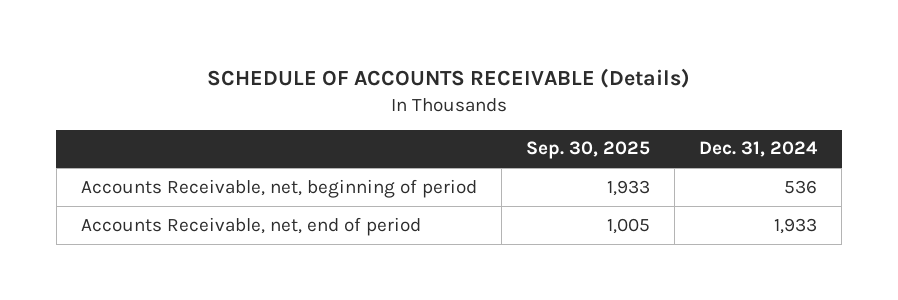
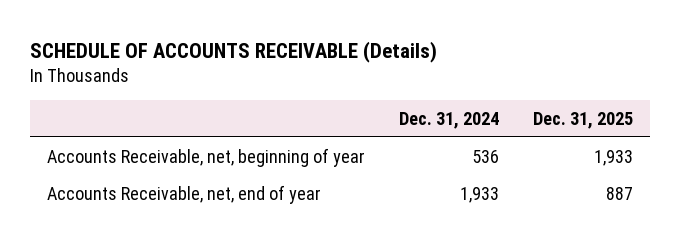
- | Sep. 30, 2025 | Dec. 31, 2024
+ | Dec. 31, 2024 | Dec. 31, 2025
- Accounts Receivable, net, beginning of period | 1,933 | 536
- Accounts Receivable, net, end of period | 1,005 | 1,933
+ Accounts Receivable, net, beginning of year | 536 | 1,933
+ Accounts Receivable, net, end of year | 1,933 | 887

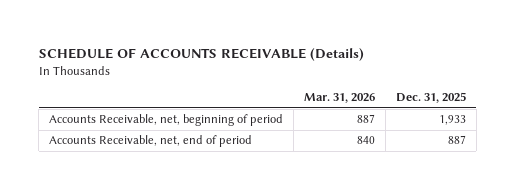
- | Dec. 31, 2024 | Dec. 31, 2025
+ | Mar. 31, 2026 | Dec. 31, 2025
- Accounts Receivable, net, beginning of year | 536 | 1,933
- Accounts Receivable, net, end of year | 1,933 | 887
+ Accounts Receivable, net, beginning of period | 887 | 1,933
+ Accounts Receivable, net, end of period | 840 | 887

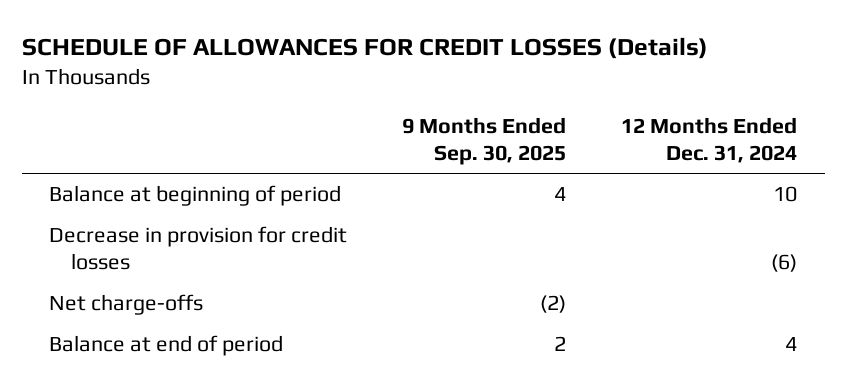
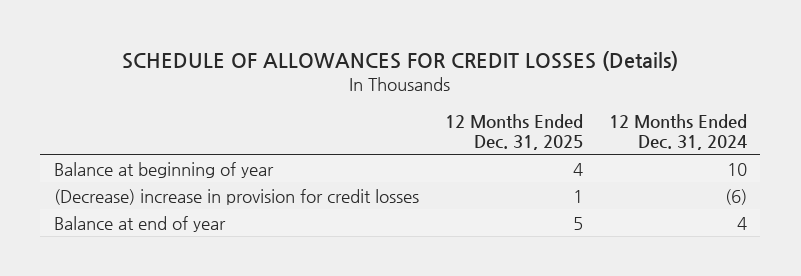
- | 9 Months Ended Sep. 30, 2025 | 12 Months Ended Dec. 31, 2024
+ | 12 Months Ended Dec. 31, 2025 | 12 Months Ended Dec. 31, 2024
- Balance at beginning of period | 4 | 10
- Decrease in provision for credit losses | | (6)
- Net charge-offs | (2) |
- Balance at end of period | 2 | 4
+ Balance at beginning of year | 4 | 10
+ (Decrease) increase in provision for credit losses | 1 | (6)
+ Balance at end of year | 5 | 4

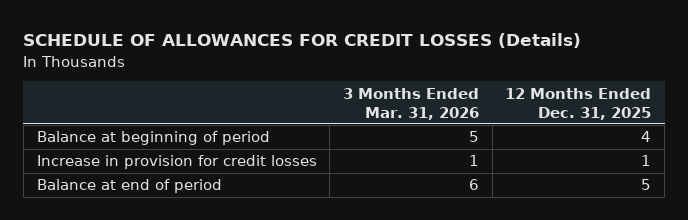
- | 12 Months Ended Dec. 31, 2025 | 12 Months Ended Dec. 31, 2024
+ | 3 Months Ended Mar. 31, 2026 | 12 Months Ended Dec. 31, 2025
- Balance at beginning of year | 4 | 10
- (Decrease) increase in provision for credit losses | 1 | (6)
- Balance at end of year | 5 | 4
+ Balance at beginning of period | 5 | 4
+ Increase in provision for credit losses | 1 | 1
+ Balance at end of period | 6 | 5

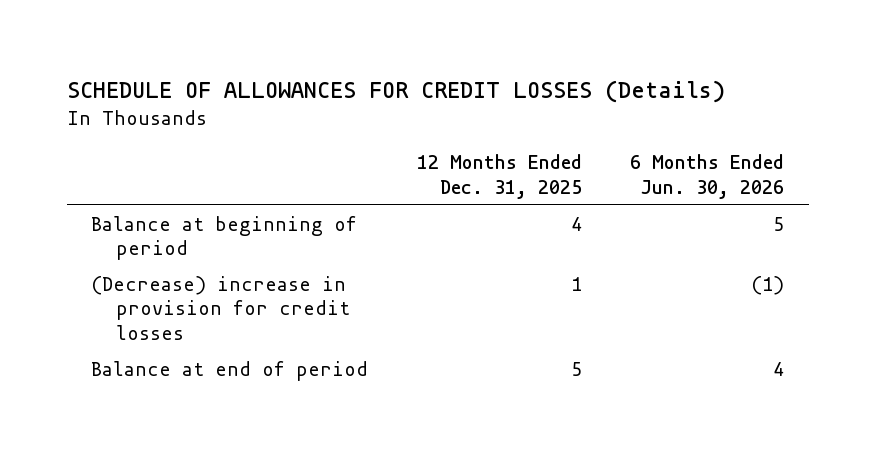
- | 3 Months Ended Mar. 31, 2026 | 12 Months Ended Dec. 31, 2025
+ | 12 Months Ended Dec. 31, 2025 | 6 Months Ended Jun. 30, 2026
- Increase in provision for credit losses | 1 | 1
+ (Decrease) increase in provision for credit losses | 1 | (1)

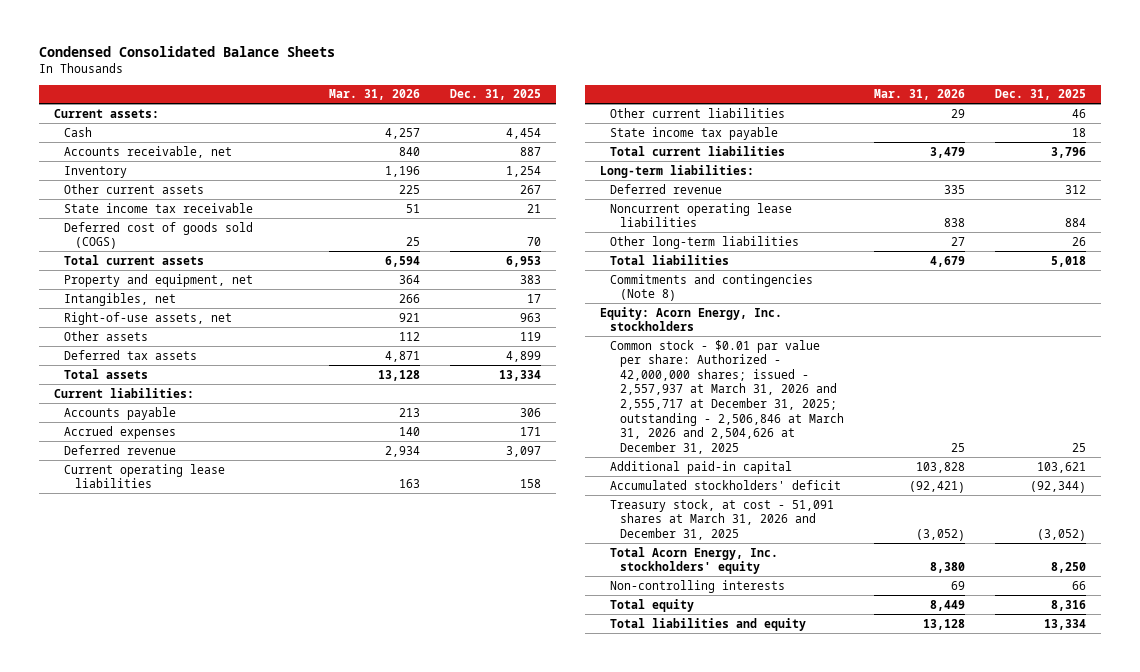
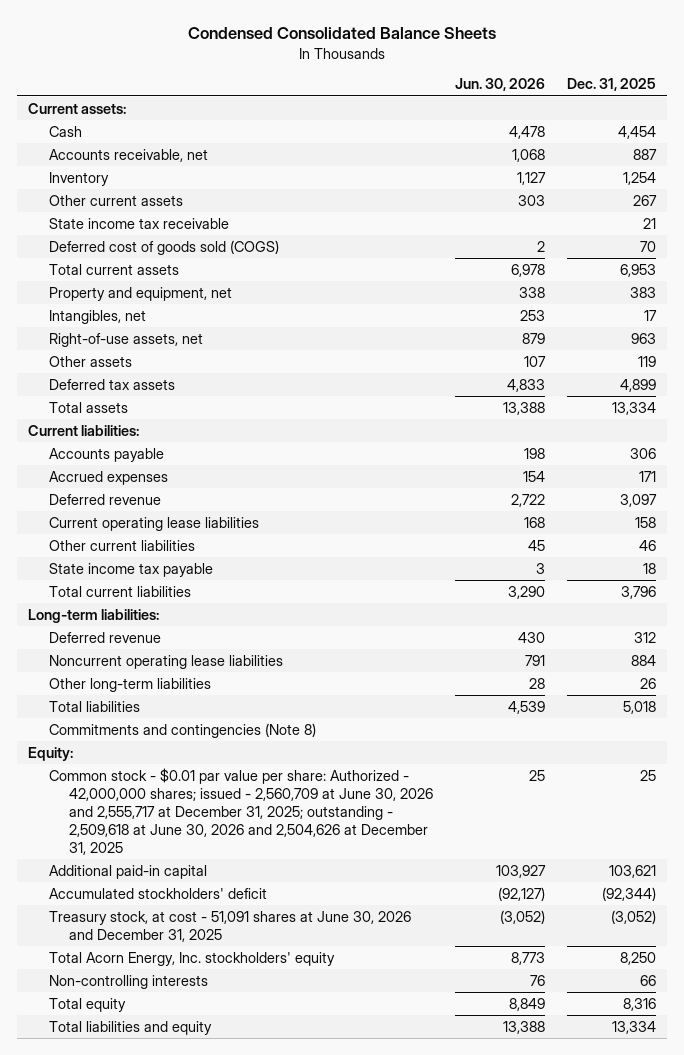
- | Mar. 31, 2026 | Dec. 31, 2025
+ | Jun. 30, 2026 | Dec. 31, 2025
- Equity: Acorn Energy, Inc. stockholders
- Common stock - $0.01 par value per share: Authorized - 42,000,000 shares; issued - 2,557,937 at March 31, 2026 and 2,555,717 at December 31, 2025; outstanding - 2,506,846 at March 31, 2026 and 2,504,626 at December 31, 2025 | 25 | 25
+ Equity:
+ Common stock - $0.01 par value per share: Authorized - 42,000,000 shares; issued - 2,560,709 at June 30, 2026 and 2,555,717 at December 31, 2025; outstanding - 2,509,618 at June 30, 2026 and 2,504,626 at December 31, 2025 | 25 | 25
- Treasury stock, at cost - 51,091 shares at March 31, 2026 and December 31, 2025 | (3,052) | (3,052)
+ Treasury stock, at cost - 51,091 shares at June 30, 2026 and December 31, 2025 | (3,052) | (3,052)

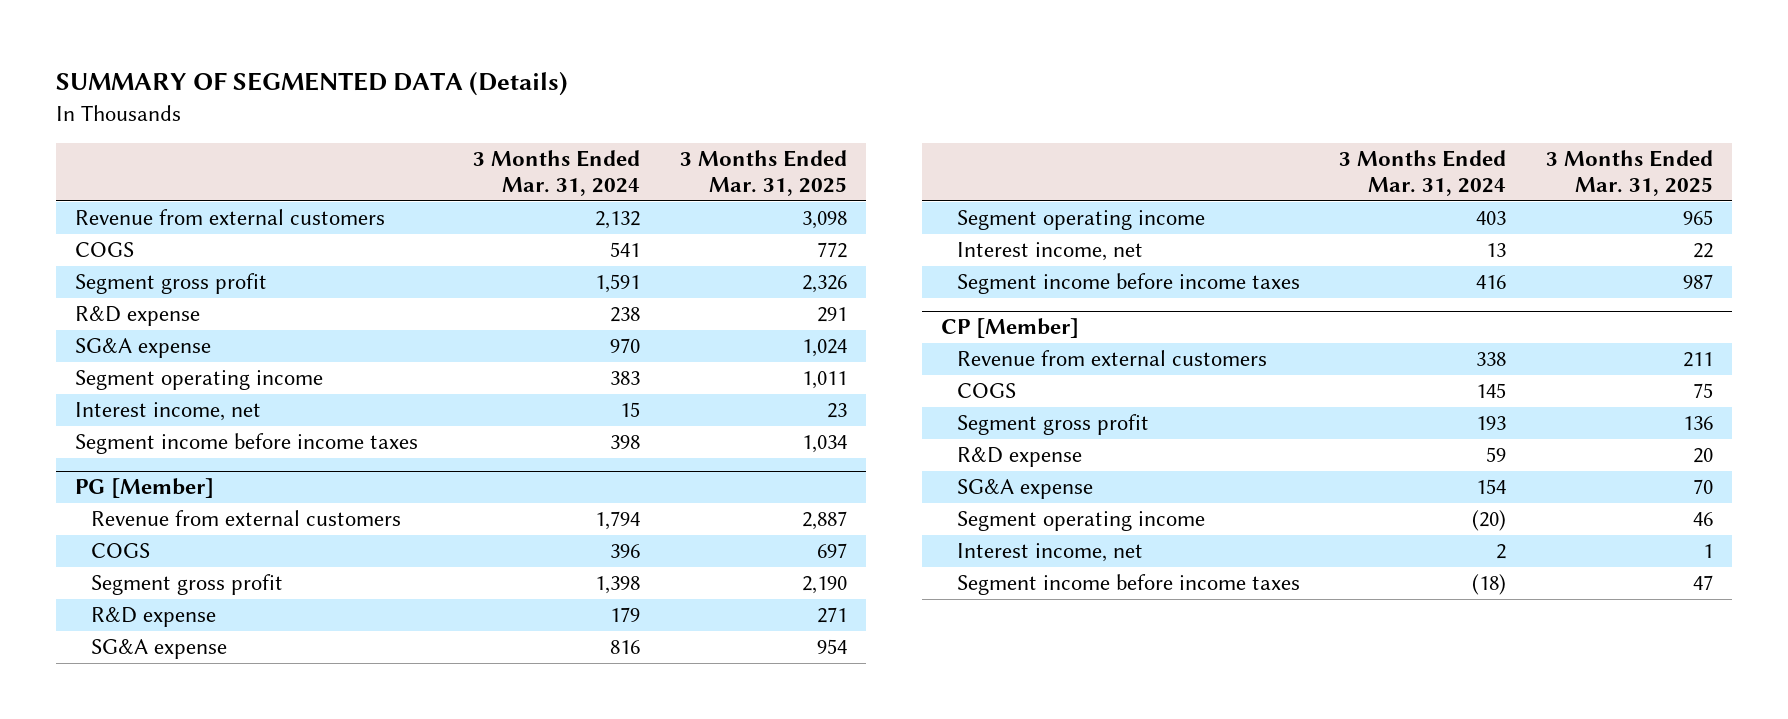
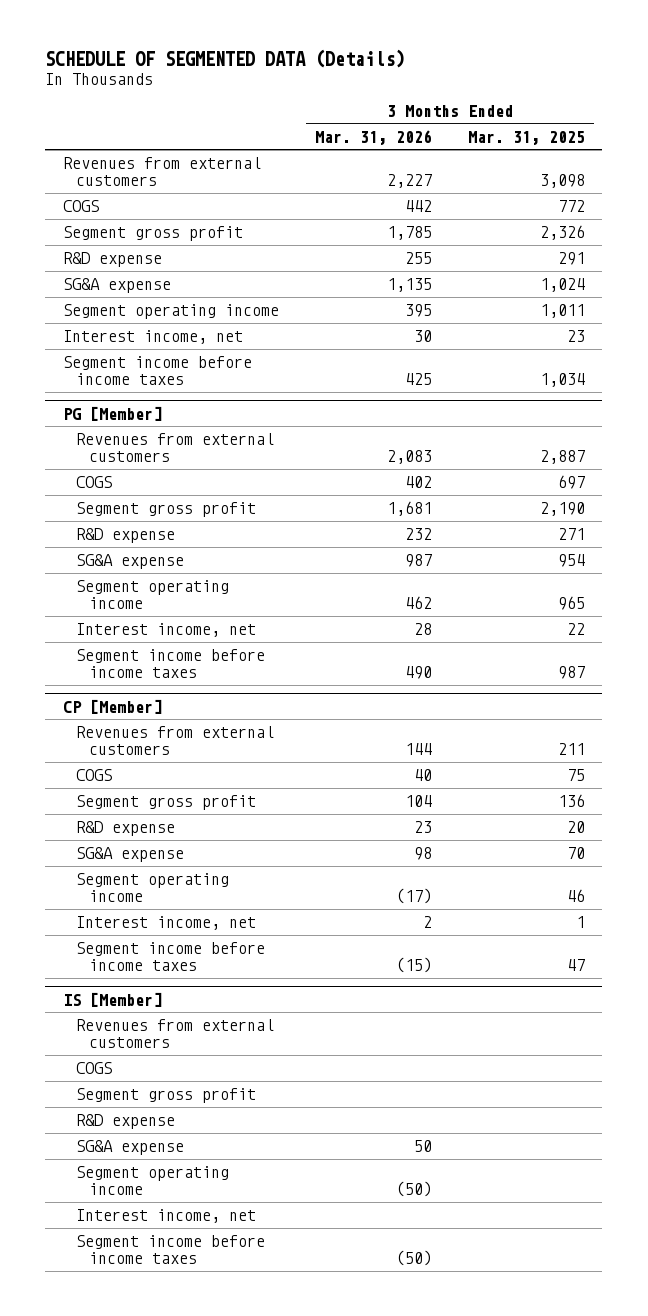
- SUMMARY OF SEGMENTED DATA (Details)
+ SCHEDULE OF SEGMENTED DATA (Details)
- | 3 Months Ended Mar. 31, 2024 | 3 Months Ended Mar. 31, 2025
+ | 3 Months Ended Mar. 31, 2026 | 3 Months Ended Mar. 31, 2025
- Revenue from external customers | 2,132 | 3,098
+ Revenues from external customers | 2,227 | 3,098
@ PG [Member]
- Revenue from external customers | 1,794 | 2,887
+ Revenues from external customers | 2,083 | 2,887
@ CP [Member]
- Revenue from external customers | 338 | 211
+ Revenues from external customers | 144 | 211
+ IS [Member]
+ Revenues from external customers
+ COGS
+ Segment gross profit
+ R&D expense
+ SG&A expense | 50 |
+ Segment operating income | (50) |
+ Interest income, net
+ Segment income before income taxes | (50) |

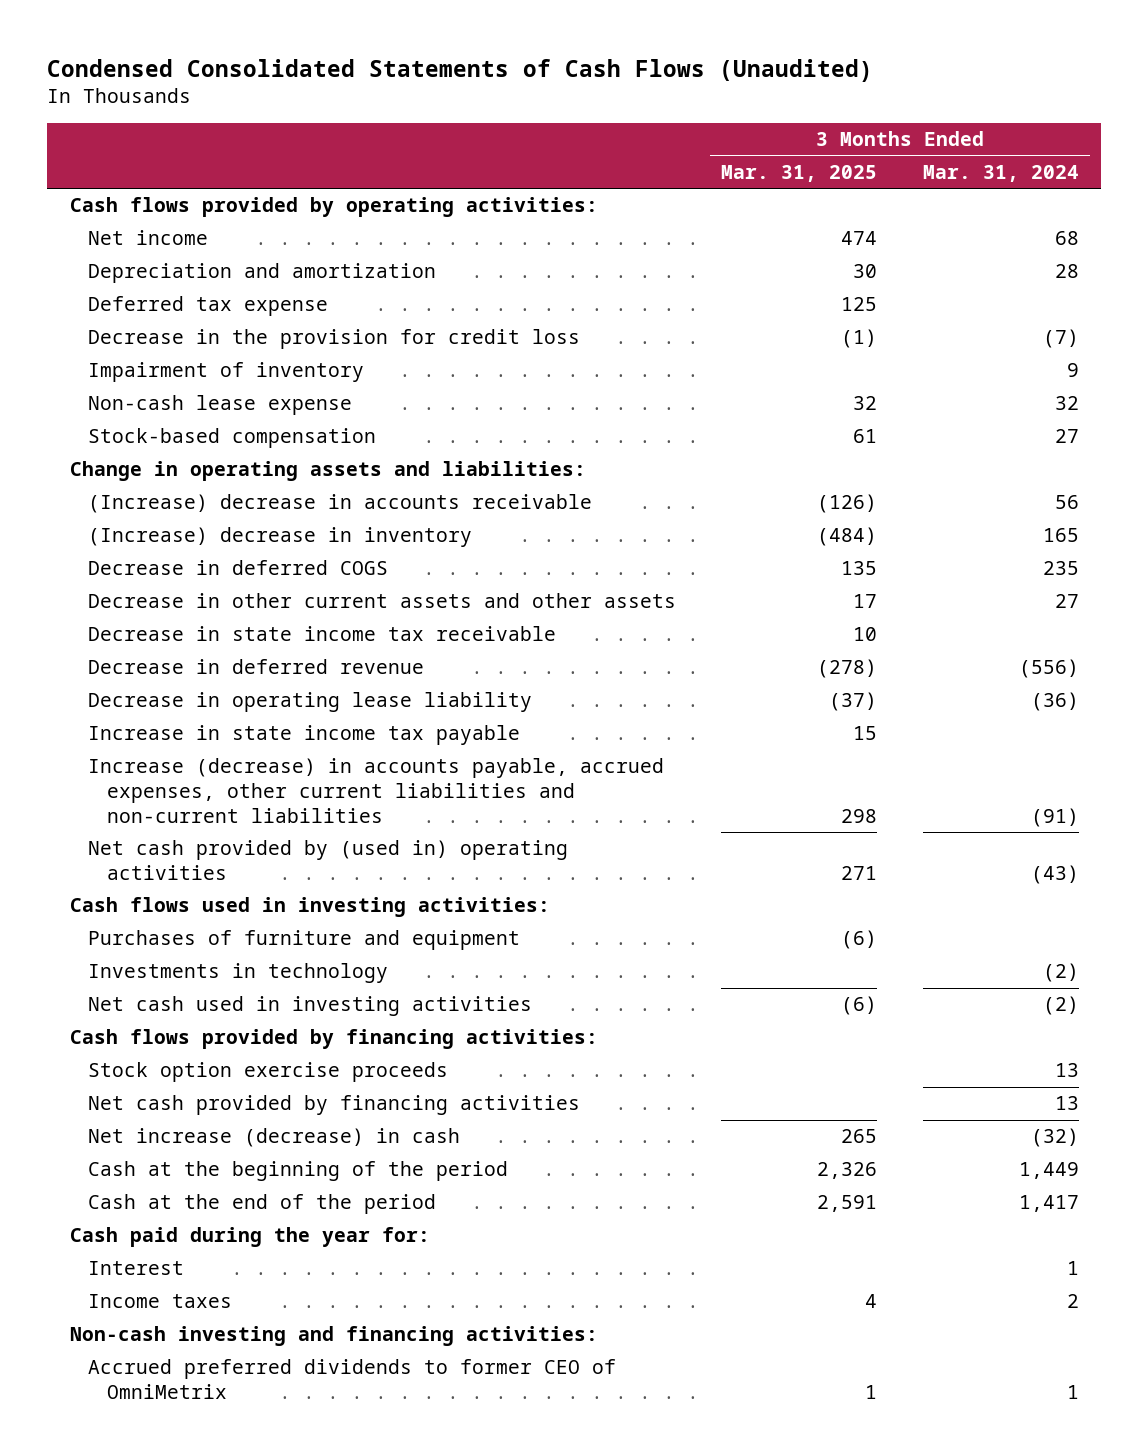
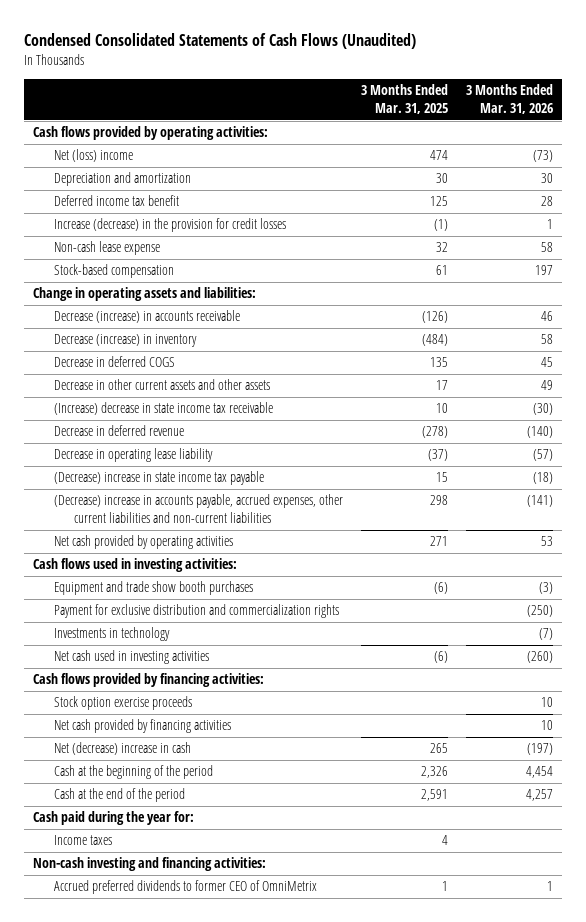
- | 3 Months Ended Mar. 31, 2025 | 3 Months Ended Mar. 31, 2024
+ | 3 Months Ended Mar. 31, 2025 | 3 Months Ended Mar. 31, 2026
- Net income | 474 | 68
+ Net (loss) income | 474 | (73)
- Deferred tax expense | 125 |
- Decrease in the provision for credit loss | (1) | (7)
- Impairment of inventory | | 9
+ Deferred income tax benefit | 125 | 28
+ Increase (decrease) in the provision for credit losses | (1) | 1
- (Increase) decrease in accounts receivable | (126) | 56
- (Increase) decrease in inventory | (484) | 165
+ Decrease (increase) in accounts receivable | (126) | 46
+ Decrease (increase) in inventory | (484) | 58
- Decrease in state income tax receivable | 10 |
+ (Increase) decrease in state income tax receivable | 10 | (30)
- Increase in state income tax payable | 15 |
- Increase (decrease) in accounts payable, accrued expenses, other current liabilities and non-current liabilities | 298 | (91)
- Net cash provided by (used in) operating activities | 271 | (43)
+ (Decrease) increase in state income tax payable | 15 | (18)
+ (Decrease) increase in accounts payable, accrued expenses, other current liabilities and non-current liabilities | 298 | (141)
+ Net cash provided by operating activities | 271 | 53
- Purchases of furniture and equipment | (6) |
+ Equipment and trade show booth purchases | (6) | (3)
+ Payment for exclusive distribution and commercialization rights | | (250)
- Net increase (decrease) in cash | 265 | (32)
+ Net (decrease) increase in cash | 265 | (197)
- Interest | | 1

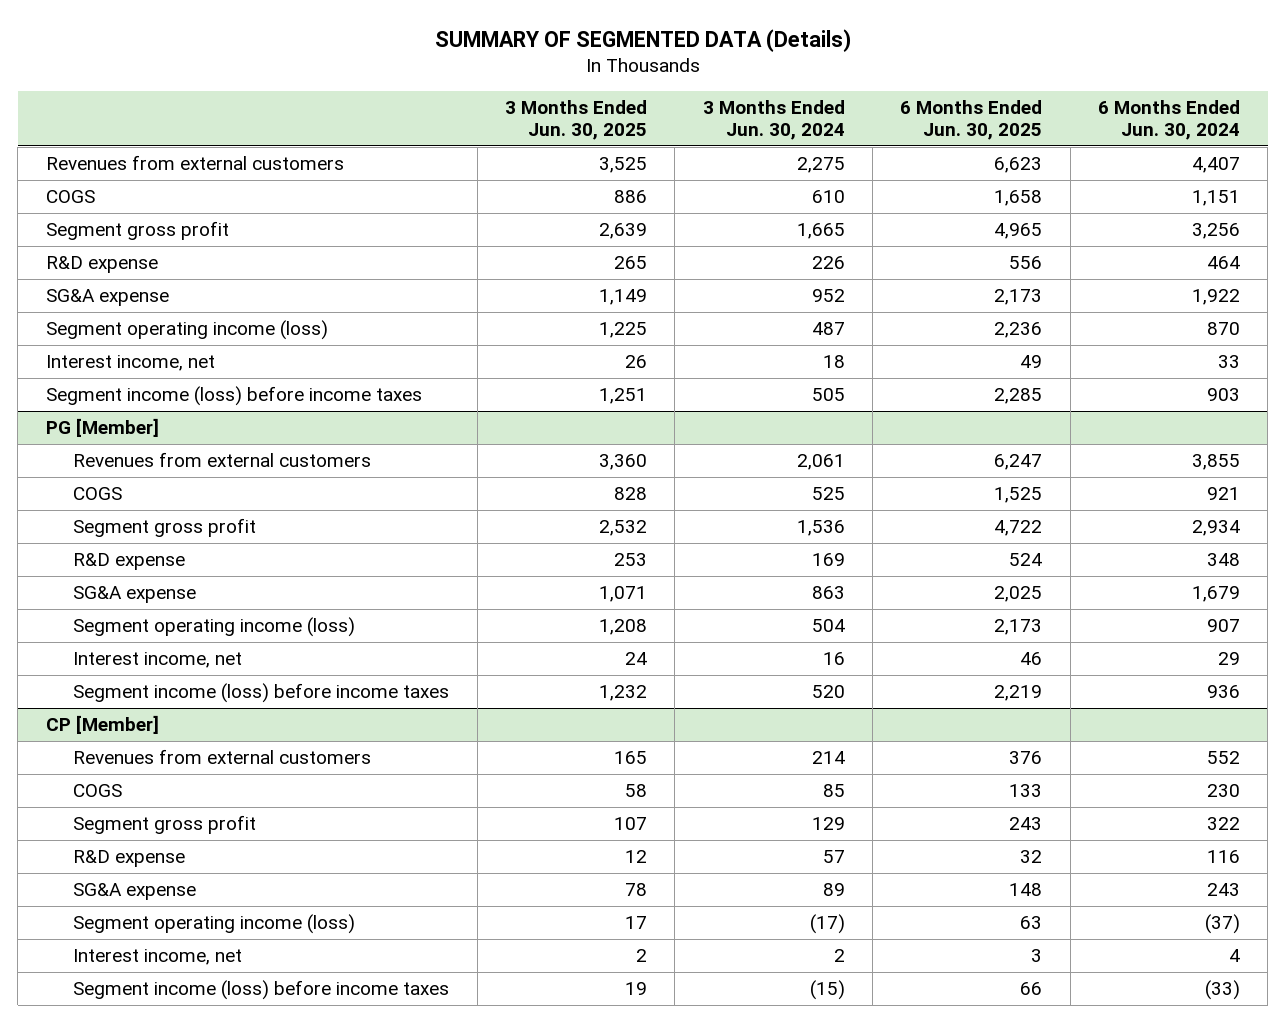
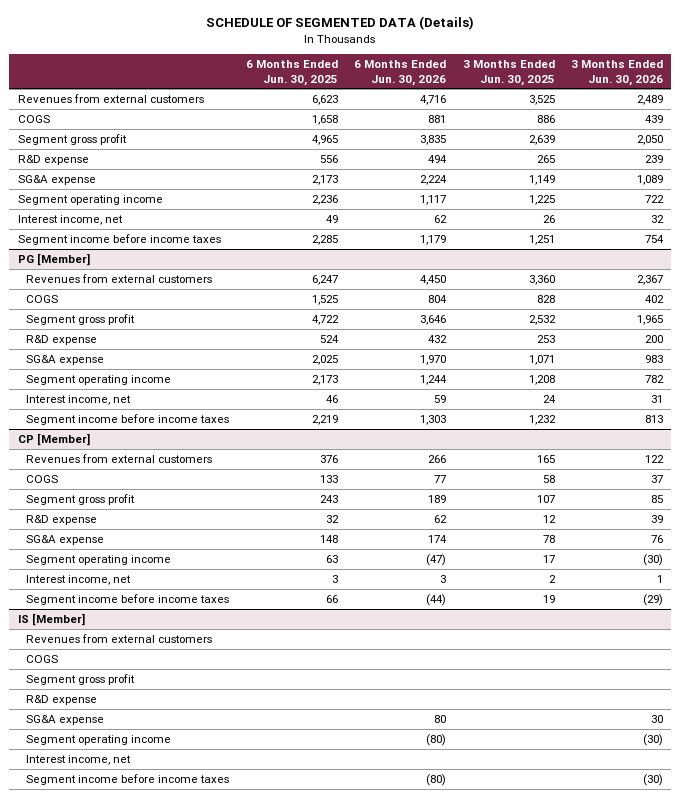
- SUMMARY OF SEGMENTED DATA (Details)
+ SCHEDULE OF SEGMENTED DATA (Details)
- | 3 Months Ended Jun. 30, 2025 | 3 Months Ended Jun. 30, 2024 | 6 Months Ended Jun. 30, 2025 | 6 Months Ended Jun. 30, 2024
+ | 6 Months Ended Jun. 30, 2025 | 6 Months Ended Jun. 30, 2026 | 3 Months Ended Jun. 30, 2025 | 3 Months Ended Jun. 30, 2026
- Segment operating income (loss) | 1,225 | 487 | 2,236 | 870
+ Segment operating income | 2,236 | 1,117 | 1,225 | 722
- Segment income (loss) before income taxes | 1,251 | 505 | 2,285 | 903
+ Segment income before income taxes | 2,285 | 1,179 | 1,251 | 754
@ PG [Member]
- Segment operating income (loss) | 1,208 | 504 | 2,173 | 907
+ Segment operating income | 2,173 | 1,244 | 1,208 | 782
- Segment income (loss) before income taxes | 1,232 | 520 | 2,219 | 936
+ Segment income before income taxes | 2,219 | 1,303 | 1,232 | 813
@ CP [Member]
- Segment operating income (loss) | 17 | (17) | 63 | (37)
+ Segment operating income | 63 | (47) | 17 | (30)
- Segment income (loss) before income taxes | 19 | (15) | 66 | (33)
+ Segment income before income taxes | 66 | (44) | 19 | (29)
+ IS [Member]
+ Revenues from external customers
+ COGS
+ Segment gross profit
+ R&D expense
+ SG&A expense | | 80 | | 30
+ Segment operating income | | (80) | | (30)
+ Interest income, net
+ Segment income before income taxes | | (80) | | (30)

